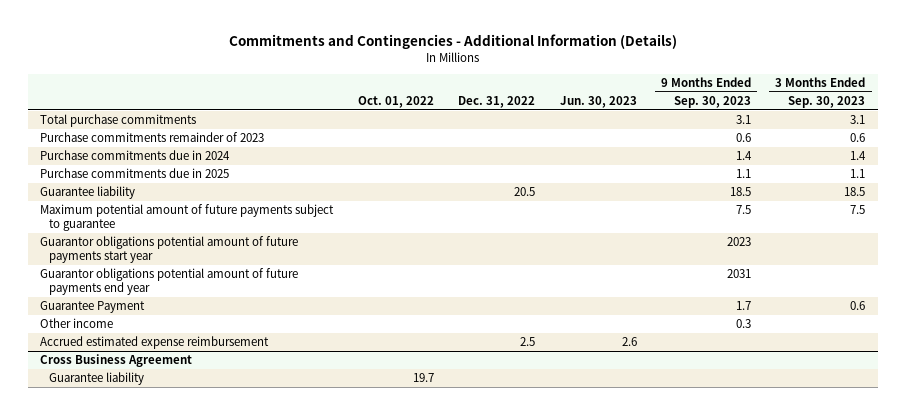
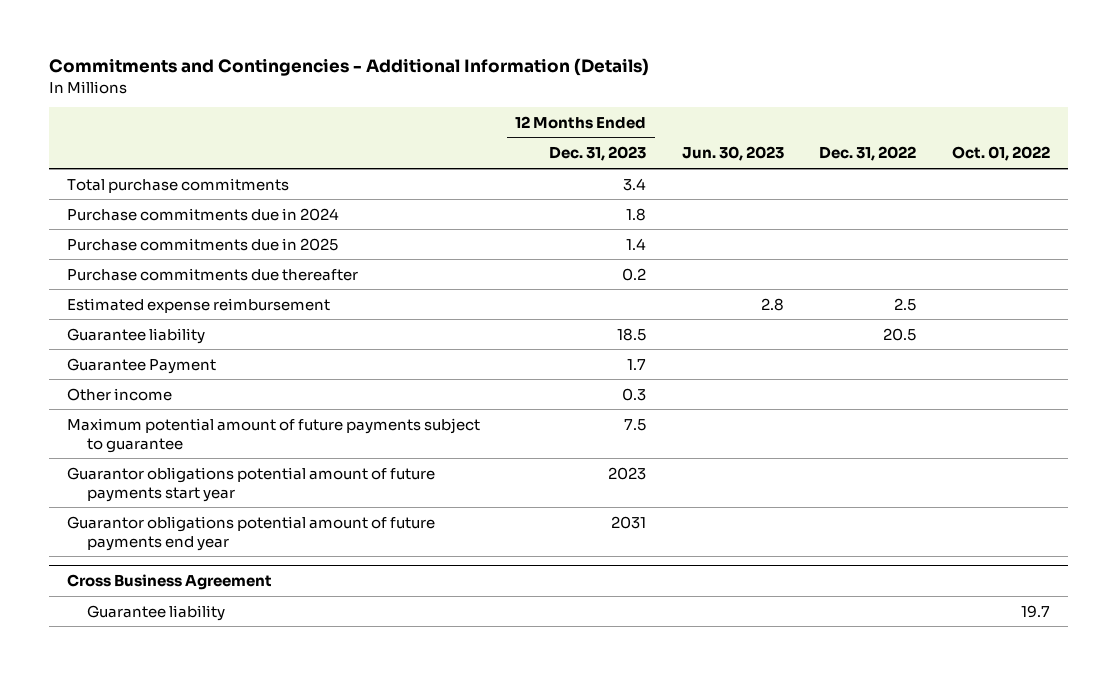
- | Oct. 01, 2022 | Dec. 31, 2022 | Jun. 30, 2023 | 9 Months Ended Sep. 30, 2023 | 3 Months Ended Sep. 30, 2023
+ | 12 Months Ended Dec. 31, 2023 | Jun. 30, 2023 | Dec. 31, 2022 | Oct. 01, 2022
- Purchase commitments remainder of 2023 | | | | 0.6 | 0.6
+ Purchase commitments due thereafter | 0.2 | | |
+ Estimated expense reimbursement | | 2.8 | 2.5 |
moved up: Guarantee Payment | 1.7 | | |
moved up: Other income | 0.3 | | |
- Accrued estimated expense reimbursement | | 2.5 | 2.6 | |

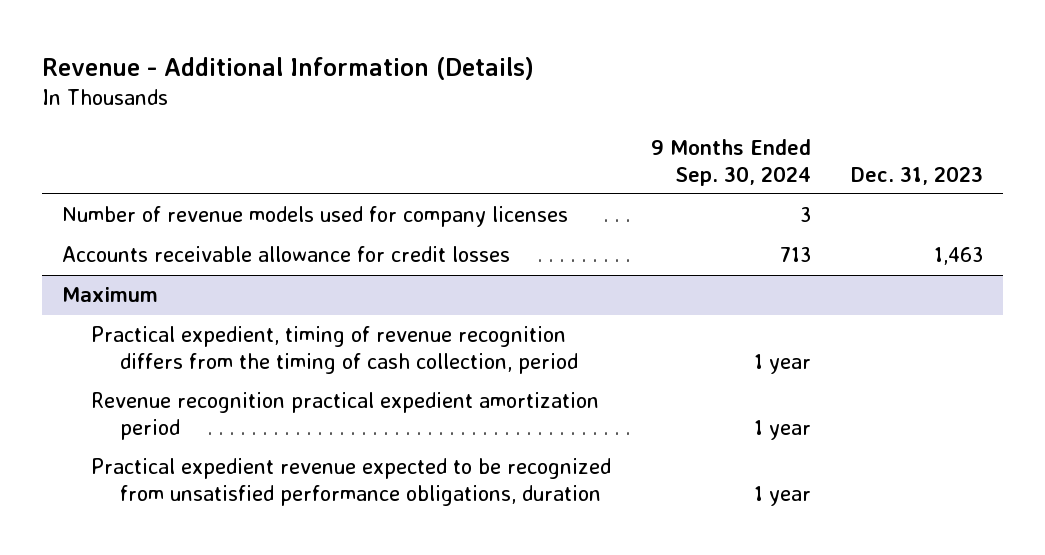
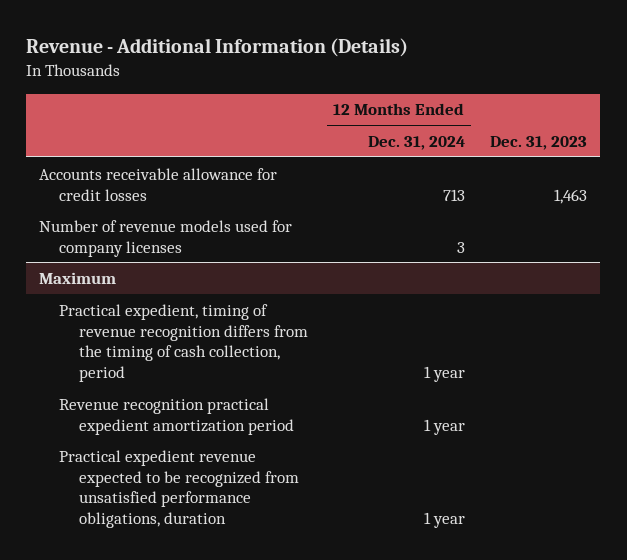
- | 9 Months Ended Sep. 30, 2024 | Dec. 31, 2023
+ | 12 Months Ended Dec. 31, 2024 | Dec. 31, 2023
moved down: Number of revenue models used for company licenses | 3 |

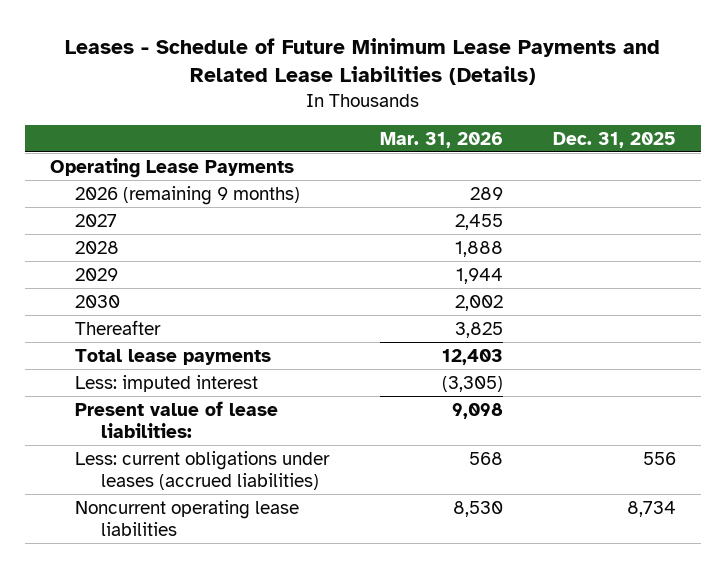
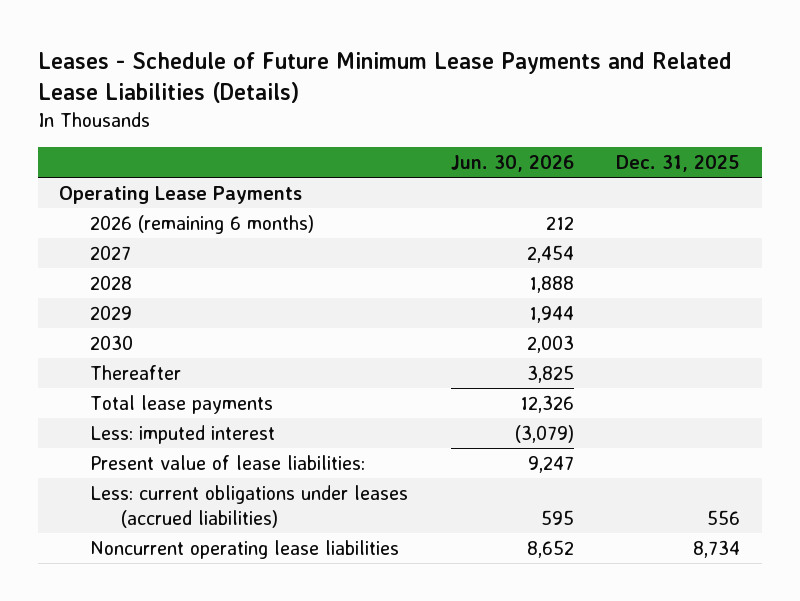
- | Mar. 31, 2026 | Dec. 31, 2025
+ | Jun. 30, 2026 | Dec. 31, 2025
- 2026 (remaining 9 months) | 289 |
+ 2026 (remaining 6 months) | 212 |

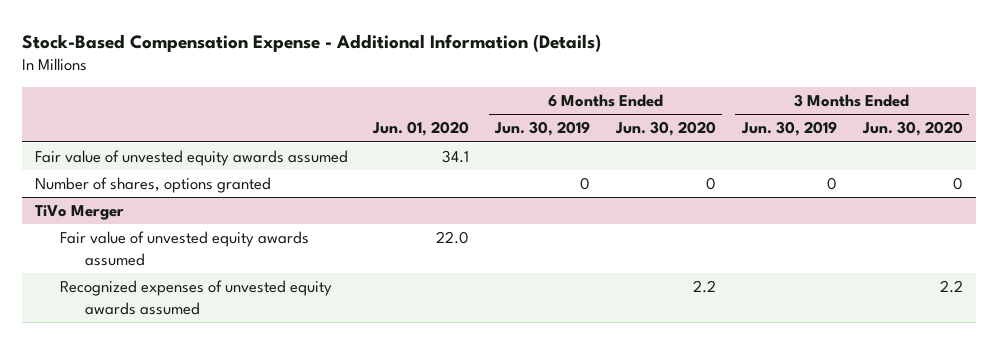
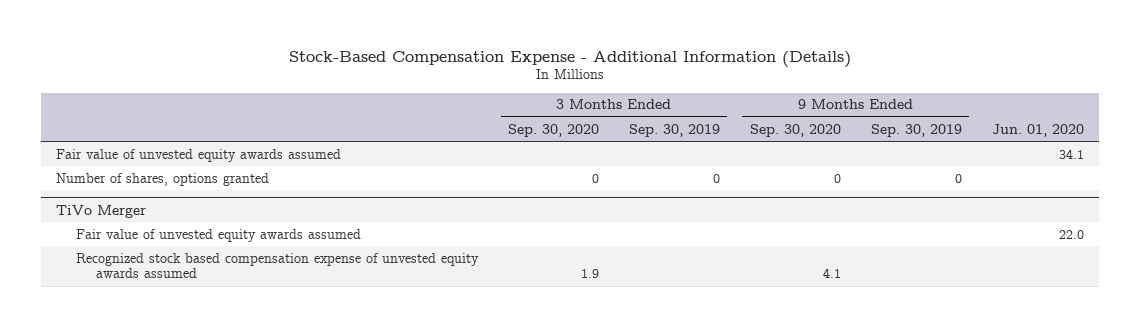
- | Jun. 01, 2020 | 6 Months Ended Jun. 30, 2019 | 6 Months Ended Jun. 30, 2020 | 3 Months Ended Jun. 30, 2019 | 3 Months Ended Jun. 30, 2020
+ | 3 Months Ended Sep. 30, 2020 | 3 Months Ended Sep. 30, 2019 | 9 Months Ended Sep. 30, 2020 | 9 Months Ended Sep. 30, 2019 | Jun. 01, 2020
@ TiVo Merger
- Recognized expenses of unvested equity awards assumed | | | 2.2 | | 2.2
+ Recognized stock based compensation expense of unvested equity awards assumed | 1.9 | | 4.1 | |

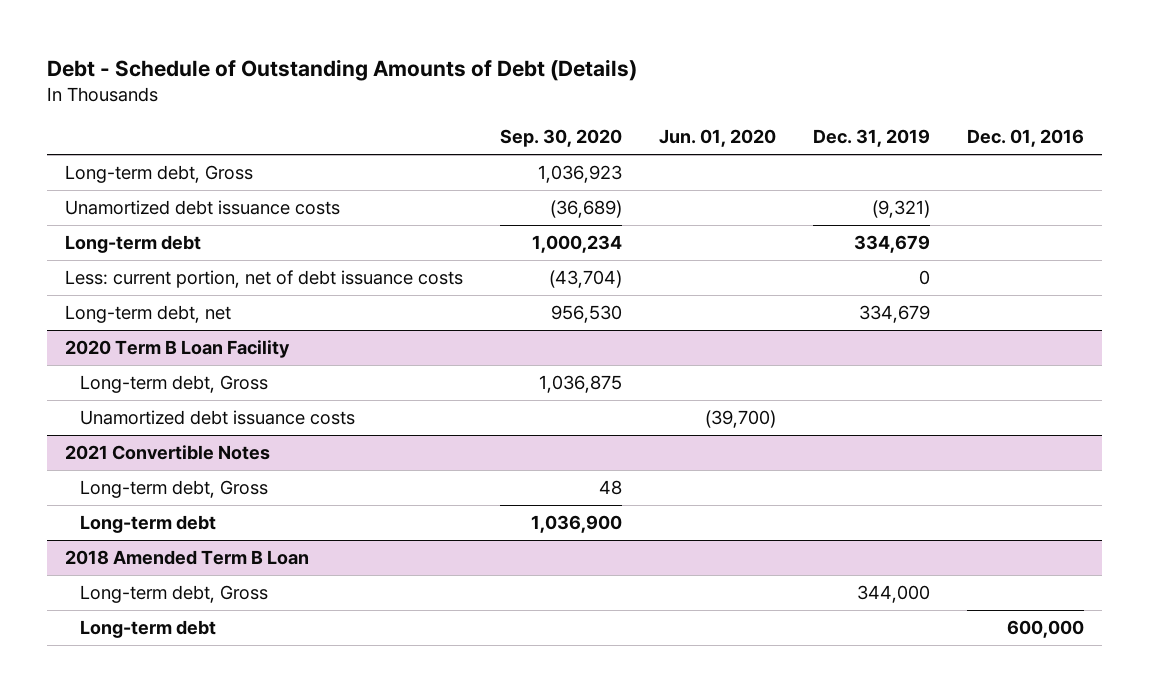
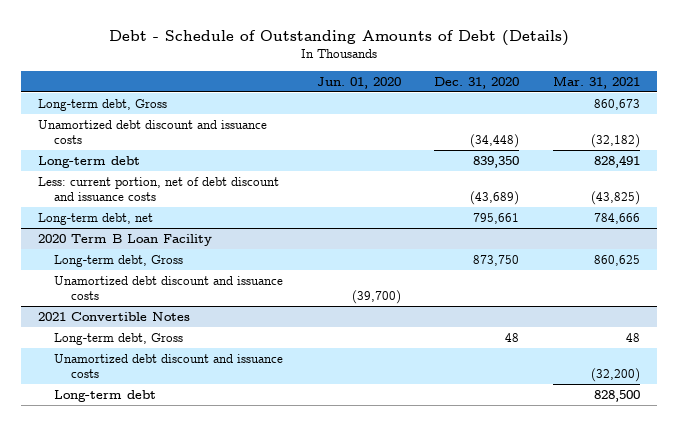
- | Sep. 30, 2020 | Jun. 01, 2020 | Dec. 31, 2019 | Dec. 01, 2016
+ | Jun. 01, 2020 | Dec. 31, 2020 | Mar. 31, 2021
- Unamortized debt issuance costs | (36,689) | | (9,321) |
+ Unamortized debt discount and issuance costs | | (34,448) | (32,182)
- Less: current portion, net of debt issuance costs | (43,704) | | 0 |
+ Less: current portion, net of debt discount and issuance costs | | (43,689) | (43,825)
@ 2020 Term B Loan Facility
- Unamortized debt issuance costs | | (39,700) | |
+ Unamortized debt discount and issuance costs | (39,700) | |
@ 2021 Convertible Notes
+ Unamortized debt discount and issuance costs | | | (32,200)
- 2018 Amended Term B Loan
- Long-term debt, Gross | | | 344,000 |
- Long-term debt | | | | 600,000

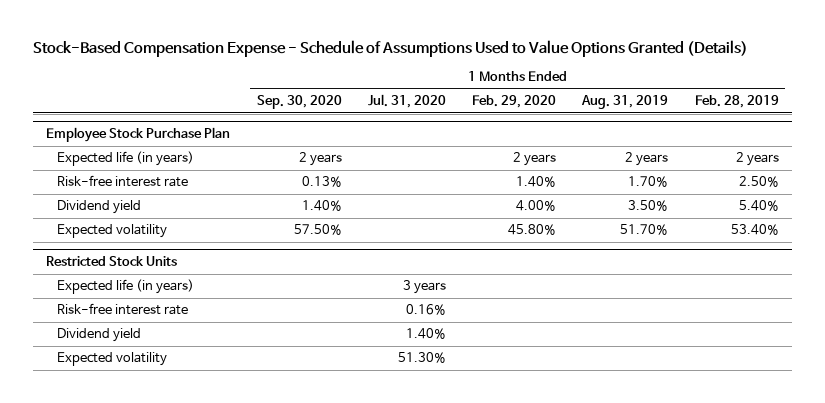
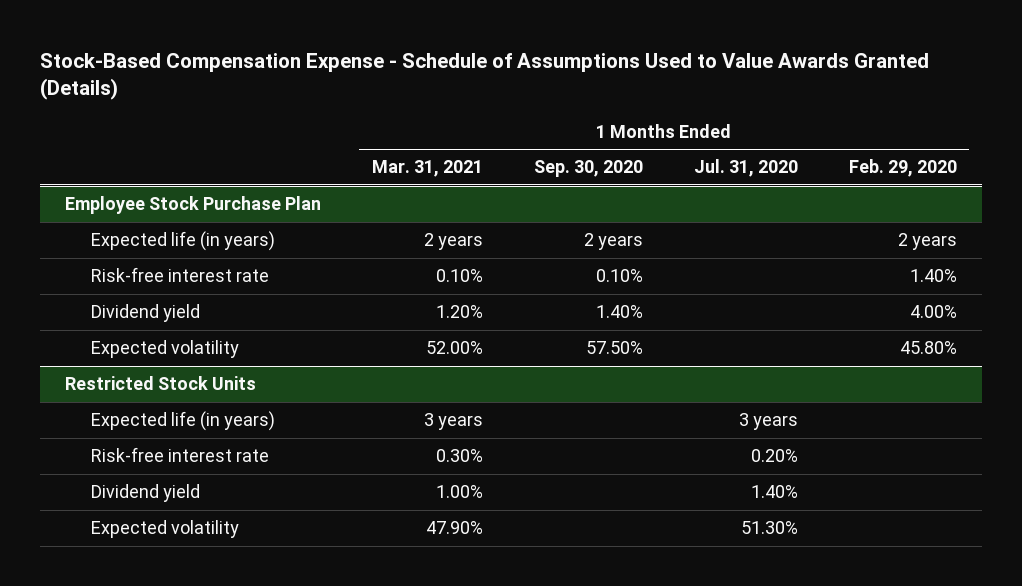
- Stock-Based Compensation Expense - Schedule of Assumptions Used to Value Options Granted (Details)
+ Stock-Based Compensation Expense - Schedule of Assumptions Used to Value Awards Granted (Details)
- | 1 Months Ended Sep. 30, 2020 | 1 Months Ended Jul. 31, 2020 | 1 Months Ended Feb. 29, 2020 | 1 Months Ended Aug. 31, 2019 | 1 Months Ended Feb. 28, 2019
+ | 1 Months Ended Mar. 31, 2021 | 1 Months Ended Sep. 30, 2020 | 1 Months Ended Jul. 31, 2020 | 1 Months Ended Feb. 29, 2020
@ Employee Stock Purchase Plan
- Risk-free interest rate | 0.13% | | 1.40% | 1.70% | 2.50%
+ Risk-free interest rate | 0.10% | 0.10% | | 1.40%
@ Restricted Stock Units
- Risk-free interest rate | | 0.16% | | |
+ Risk-free interest rate | 0.30% | | 0.20% |

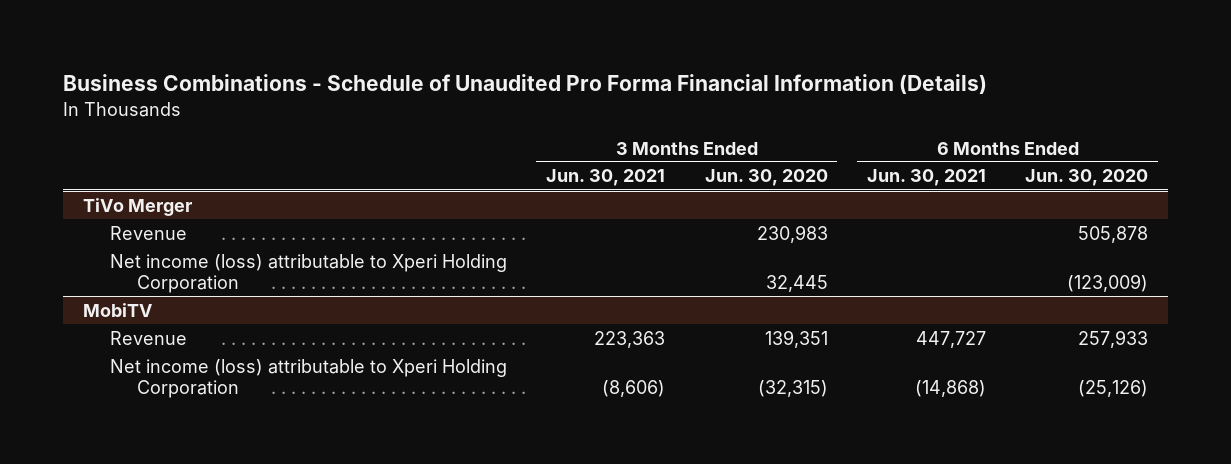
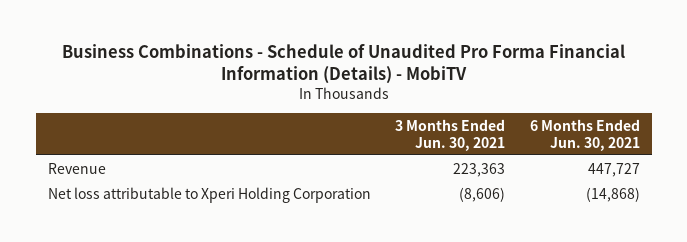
- Business Combinations - Schedule of Unaudited Pro Forma Financial Information (Details)
+ Business Combinations - Schedule of Unaudited Pro Forma Financial Information (Details) - MobiTV
- | 3 Months Ended Jun. 30, 2021 | 3 Months Ended Jun. 30, 2020 | 6 Months Ended Jun. 30, 2021 | 6 Months Ended Jun. 30, 2020
+ | 3 Months Ended Jun. 30, 2021 | 6 Months Ended Jun. 30, 2021
- TiVo Merger
- Revenue | | 230,983 | | 505,878
- Net income (loss) attributable to Xperi Holding Corporation | | 32,445 | | (123,009)
- MobiTV
- Net income (loss) attributable to Xperi Holding Corporation | (8,606) | (32,315) | (14,868) | (25,126)
+ Net loss attributable to Xperi Holding Corporation | (8,606) | (14,868)

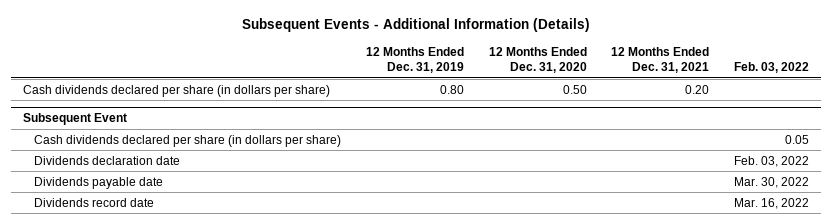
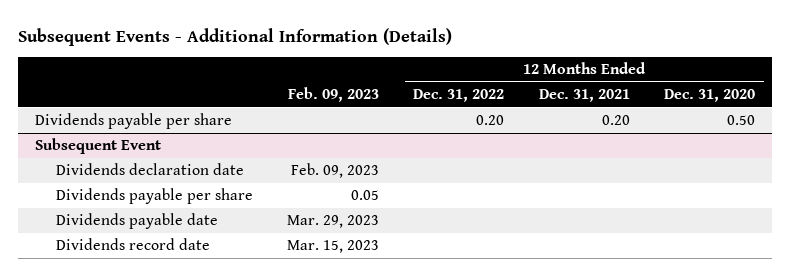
- | 12 Months Ended Dec. 31, 2019 | 12 Months Ended Dec. 31, 2020 | 12 Months Ended Dec. 31, 2021 | Feb. 03, 2022
+ | Feb. 09, 2023 | 12 Months Ended Dec. 31, 2022 | 12 Months Ended Dec. 31, 2021 | 12 Months Ended Dec. 31, 2020
- Cash dividends declared per share (in dollars per share) | 0.80 | 0.50 | 0.20 |
+ Dividends payable per share | | 0.20 | 0.20 | 0.50
@ Subsequent Event
- Cash dividends declared per share (in dollars per share) | | | | 0.05
+ Dividends payable per share | 0.05 | | |

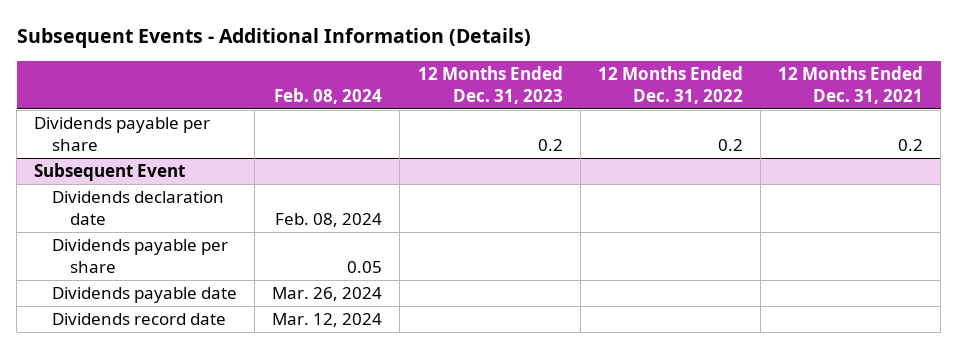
- | Feb. 09, 2023 | 12 Months Ended Dec. 31, 2022 | 12 Months Ended Dec. 31, 2021 | 12 Months Ended Dec. 31, 2020
+ | Feb. 08, 2024 | 12 Months Ended Dec. 31, 2023 | 12 Months Ended Dec. 31, 2022 | 12 Months Ended Dec. 31, 2021
- Dividends payable per share | | 0.20 | 0.20 | 0.50
+ Dividends payable per share | | 0.2 | 0.2 | 0.2

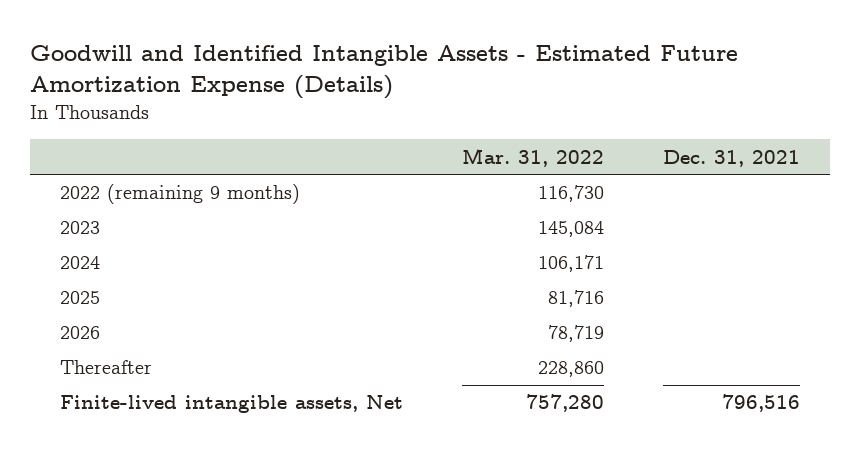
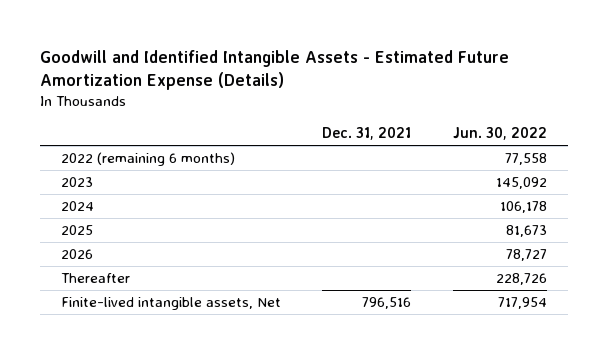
- | Mar. 31, 2022 | Dec. 31, 2021
+ | Dec. 31, 2021 | Jun. 30, 2022
- 2022 (remaining 9 months) | 116,730 |
+ 2022 (remaining 6 months) | | 77,558

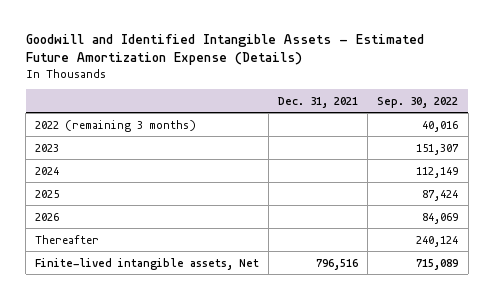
- | Dec. 31, 2021 | Jun. 30, 2022
+ | Dec. 31, 2021 | Sep. 30, 2022
- 2022 (remaining 6 months) | | 77,558
+ 2022 (remaining 3 months) | | 40,016

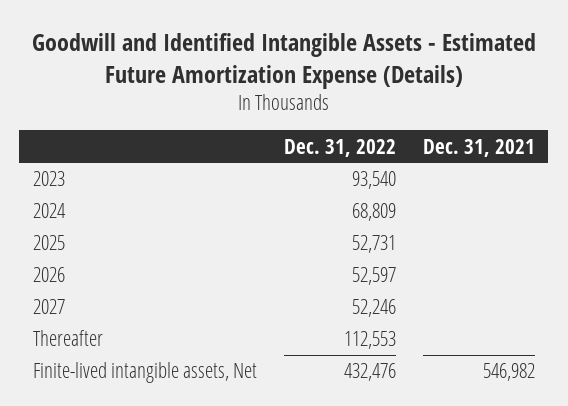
- | Dec. 31, 2021 | Sep. 30, 2022
+ | Dec. 31, 2022 | Dec. 31, 2021
- 2022 (remaining 3 months) | | 40,016
+ 2027 | 52,246 |
- Finite-lived intangible assets, Net | 796,516 | 715,089
+ Finite-lived intangible assets, Net | 432,476 | 546,982

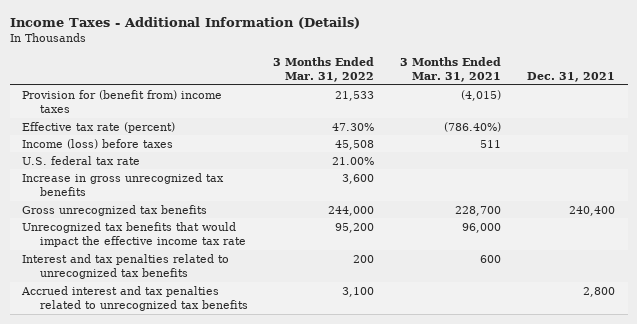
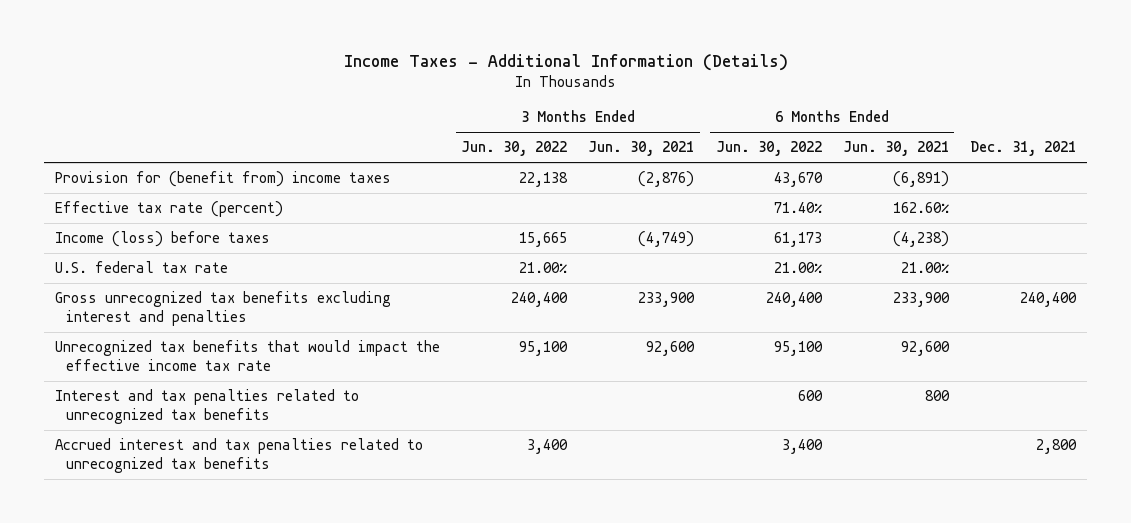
- | 3 Months Ended Mar. 31, 2022 | 3 Months Ended Mar. 31, 2021 | Dec. 31, 2021
+ | 3 Months Ended Jun. 30, 2022 | 3 Months Ended Jun. 30, 2021 | 6 Months Ended Jun. 30, 2022 | 6 Months Ended Jun. 30, 2021 | Dec. 31, 2021
- Increase in gross unrecognized tax benefits | 3,600 | |
- Gross unrecognized tax benefits | 244,000 | 228,700 | 240,400
+ Gross unrecognized tax benefits excluding interest and penalties | 240,400 | 233,900 | 240,400 | 233,900 | 240,400

